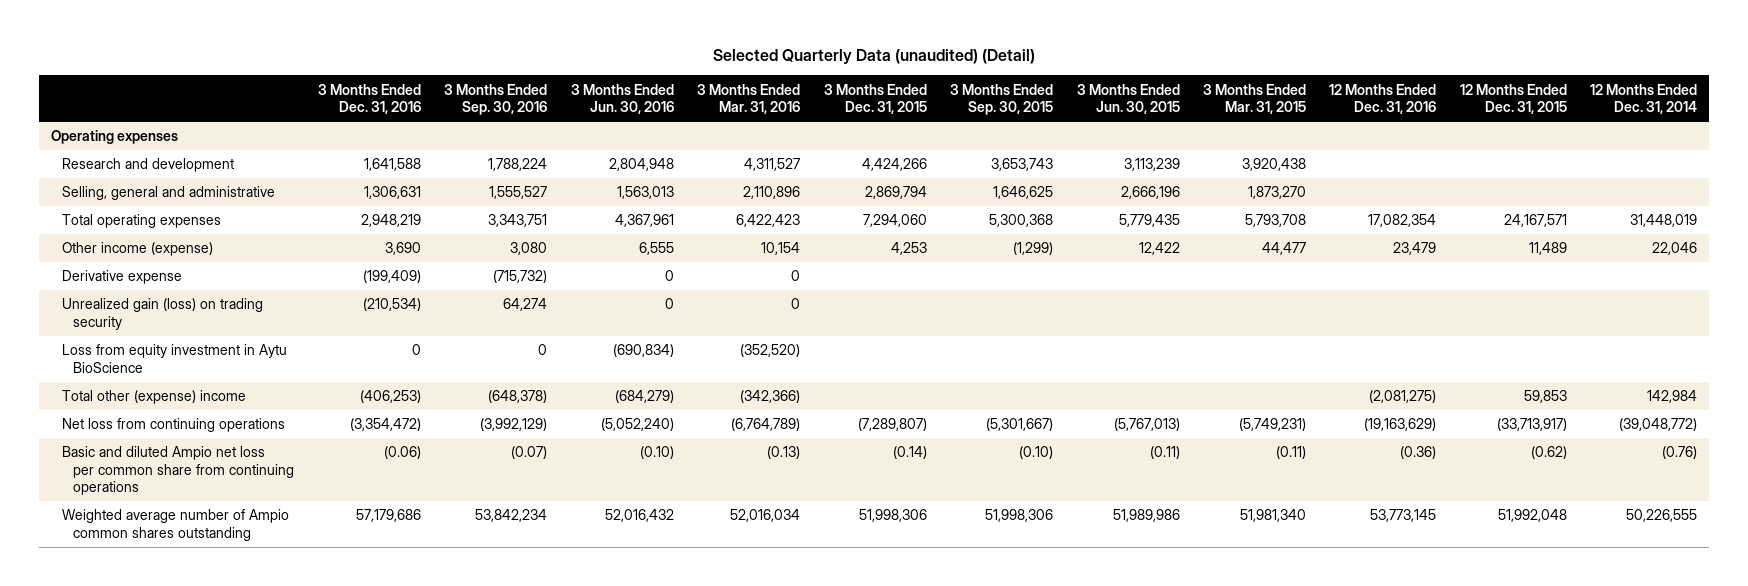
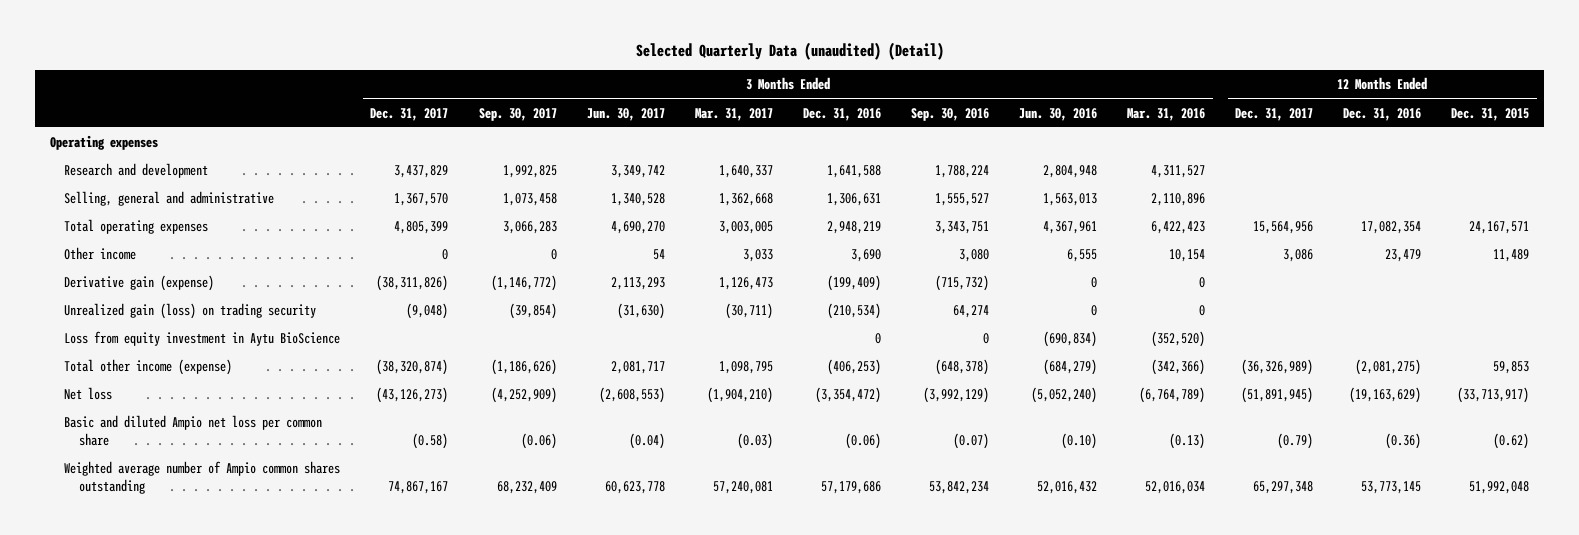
- | 3 Months Ended Dec. 31, 2016 | 3 Months Ended Sep. 30, 2016 | 3 Months Ended Jun. 30, 2016 | 3 Months Ended Mar. 31, 2016 | 3 Months Ended Dec. 31, 2015 | 3 Months Ended Sep. 30, 2015 | 3 Months Ended Jun. 30, 2015 | 3 Months Ended Mar. 31, 2015 | 12 Months Ended Dec. 31, 2016 | 12 Months Ended Dec. 31, 2015 | 12 Months Ended Dec. 31, 2014
+ | 3 Months Ended Dec. 31, 2017 | 3 Months Ended Sep. 30, 2017 | 3 Months Ended Jun. 30, 2017 | 3 Months Ended Mar. 31, 2017 | 3 Months Ended Dec. 31, 2016 | 3 Months Ended Sep. 30, 2016 | 3 Months Ended Jun. 30, 2016 | 3 Months Ended Mar. 31, 2016 | 12 Months Ended Dec. 31, 2017 | 12 Months Ended Dec. 31, 2016 | 12 Months Ended Dec. 31, 2015
- Other income (expense) | 3,690 | 3,080 | 6,555 | 10,154 | 4,253 | (1,299) | 12,422 | 44,477 | 23,479 | 11,489 | 22,046
- Derivative expense | (199,409) | (715,732) | 0 | 0 | | | | | | |
+ Other income | 0 | 0 | 54 | 3,033 | 3,690 | 3,080 | 6,555 | 10,154 | 3,086 | 23,479 | 11,489
+ Derivative gain (expense) | (38,311,826) | (1,146,772) | 2,113,293 | 1,126,473 | (199,409) | (715,732) | 0 | 0 | | |
- Total other (expense) income | (406,253) | (648,378) | (684,279) | (342,366) | | | | | (2,081,275) | 59,853 | 142,984
- Net loss from continuing operations | (3,354,472) | (3,992,129) | (5,052,240) | (6,764,789) | (7,289,807) | (5,301,667) | (5,767,013) | (5,749,231) | (19,163,629) | (33,713,917) | (39,048,772)
- Basic and diluted Ampio net loss per common share from continuing operations | (0.06) | (0.07) | (0.10) | (0.13) | (0.14) | (0.10) | (0.11) | (0.11) | (0.36) | (0.62) | (0.76)
+ Total other income (expense) | (38,320,874) | (1,186,626) | 2,081,717 | 1,098,795 | (406,253) | (648,378) | (684,279) | (342,366) | (36,326,989) | (2,081,275) | 59,853
+ Net loss | (43,126,273) | (4,252,909) | (2,608,553) | (1,904,210) | (3,354,472) | (3,992,129) | (5,052,240) | (6,764,789) | (51,891,945) | (19,163,629) | (33,713,917)
+ Basic and diluted Ampio net loss per common share | (0.58) | (0.06) | (0.04) | (0.03) | (0.06) | (0.07) | (0.10) | (0.13) | (0.79) | (0.36) | (0.62)

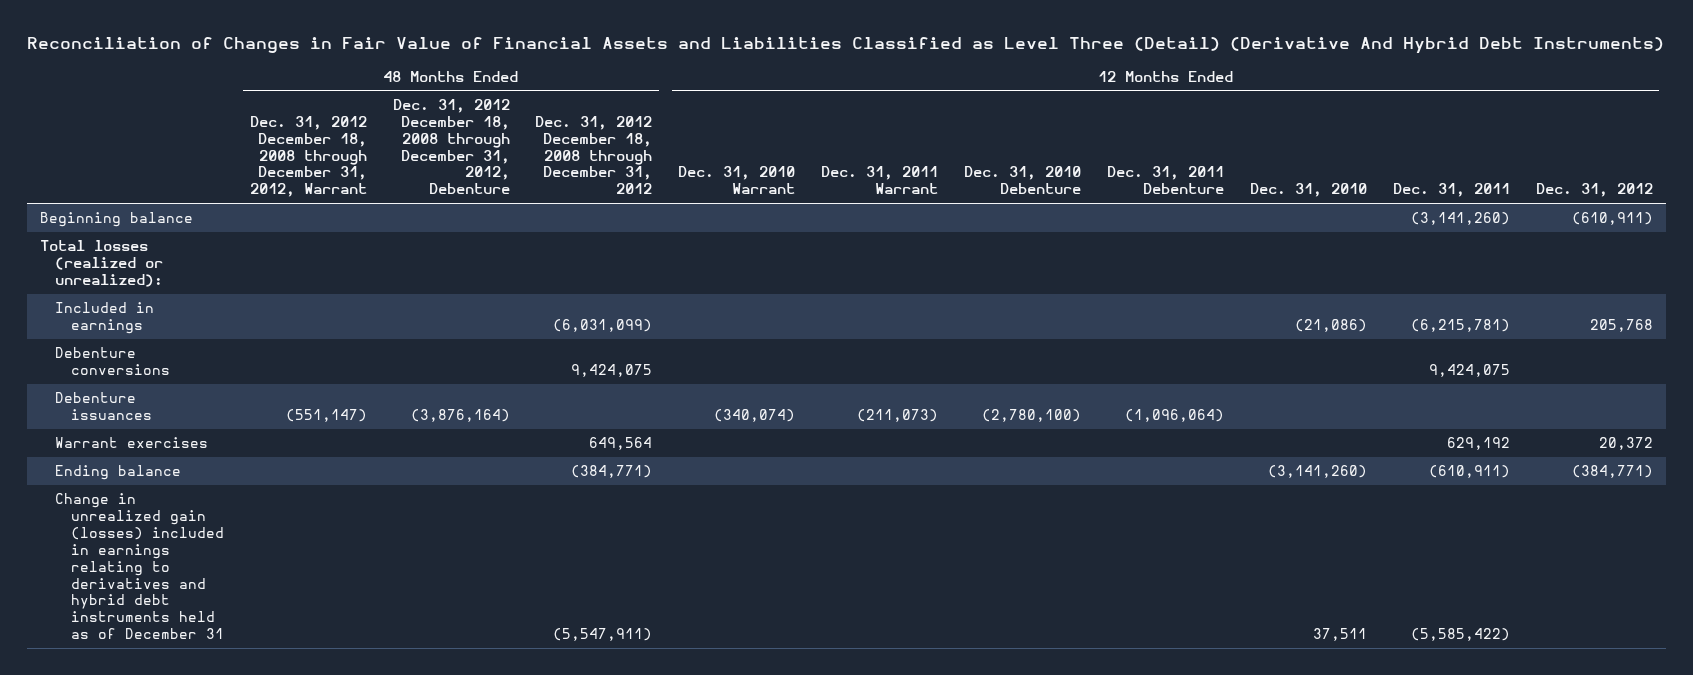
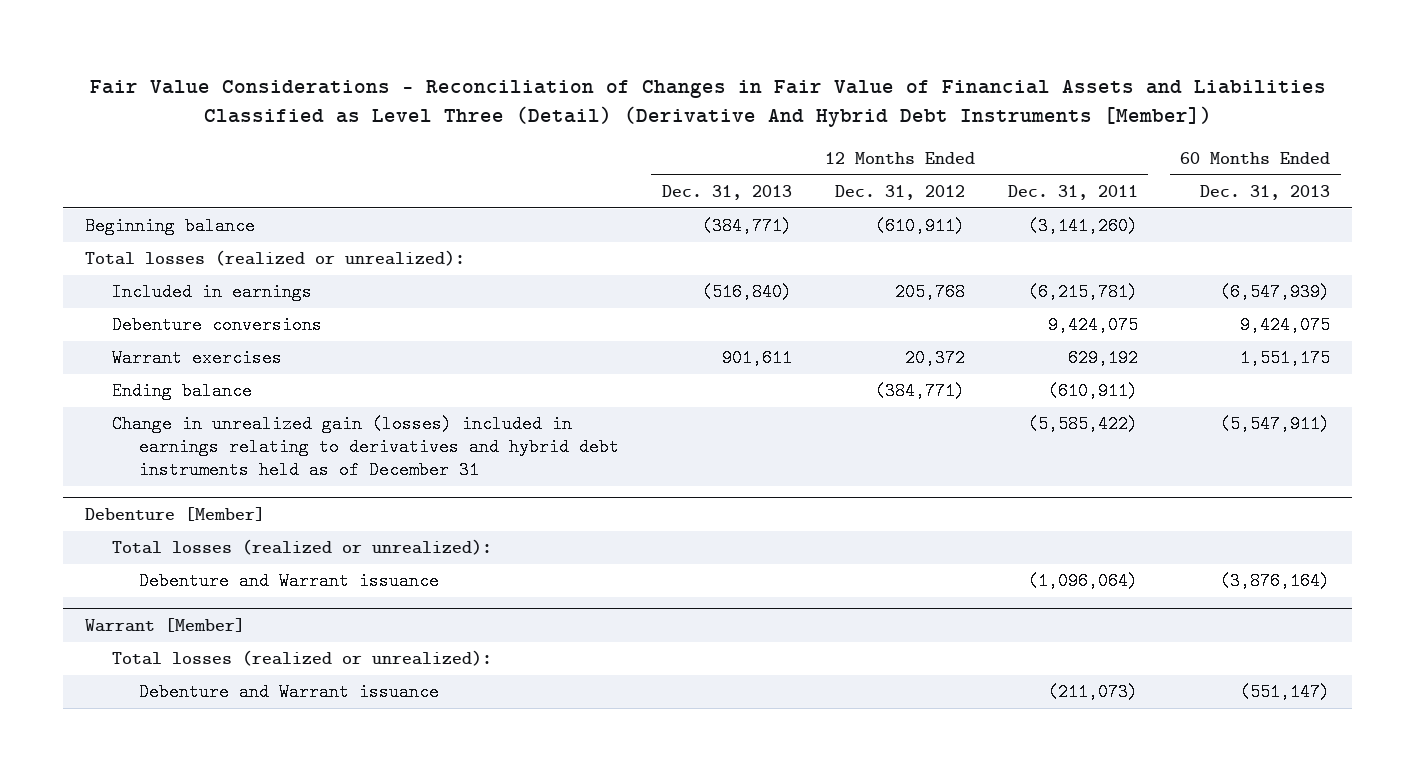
- Reconciliation of Changes in Fair Value of Financial Assets and Liabilities Classified as Level Three (Detail) (Derivative And Hybrid Debt Instruments)
+ Fair Value Considerations - Reconciliation of Changes in Fair Value of Financial Assets and Liabilities Classified as Level Three (Detail) (Derivative And Hybrid Debt Instruments [Member])
- | 48 Months Ended Dec. 31, 2012 December 18, 2008 through December 31, 2012, Warrant | 48 Months Ended Dec. 31, 2012 December 18, 2008 through December 31, 2012, Debenture | 48 Months Ended Dec. 31, 2012 December 18, 2008 through December 31, 2012 | 12 Months Ended Dec. 31, 2010 Warrant | 12 Months Ended Dec. 31, 2011 Warrant | 12 Months Ended Dec. 31, 2010 Debenture | 12 Months Ended Dec. 31, 2011 Debenture | 12 Months Ended Dec. 31, 2010 | 12 Months Ended Dec. 31, 2011 | 12 Months Ended Dec. 31, 2012
+ | 12 Months Ended Dec. 31, 2013 | 12 Months Ended Dec. 31, 2012 | 12 Months Ended Dec. 31, 2011 | 60 Months Ended Dec. 31, 2013
- Debenture issuances | (551,147) | (3,876,164) | | (340,074) | (211,073) | (2,780,100) | (1,096,064) | | |
+ Debenture [Member]
+ Total losses (realized or unrealized):
+ Debenture and Warrant issuance | | | (1,096,064) | (3,876,164)
+ Warrant [Member]
+ Total losses (realized or unrealized):
+ Debenture and Warrant issuance | | | (211,073) | (551,147)

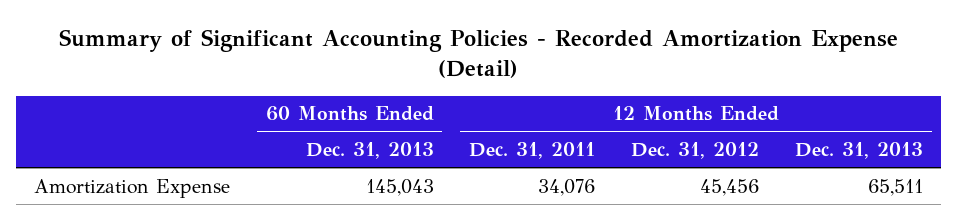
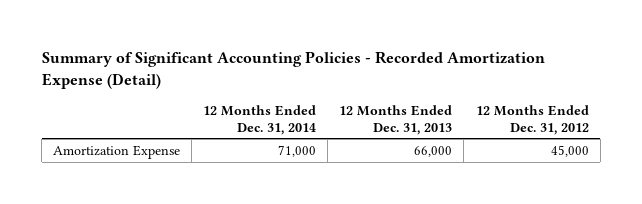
- | 60 Months Ended Dec. 31, 2013 | 12 Months Ended Dec. 31, 2011 | 12 Months Ended Dec. 31, 2012 | 12 Months Ended Dec. 31, 2013
+ | 12 Months Ended Dec. 31, 2014 | 12 Months Ended Dec. 31, 2013 | 12 Months Ended Dec. 31, 2012
- Amortization Expense | 145,043 | 34,076 | 45,456 | 65,511
+ Amortization Expense | 71,000 | 66,000 | 45,000

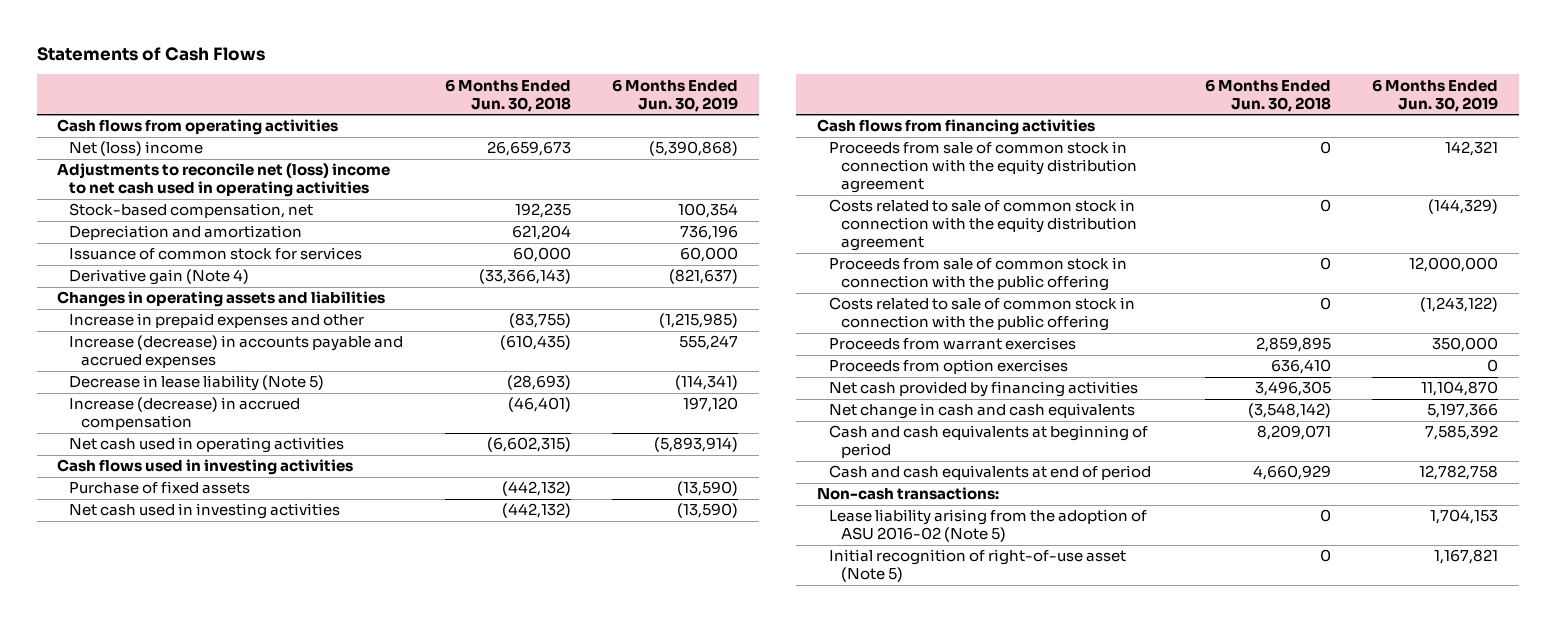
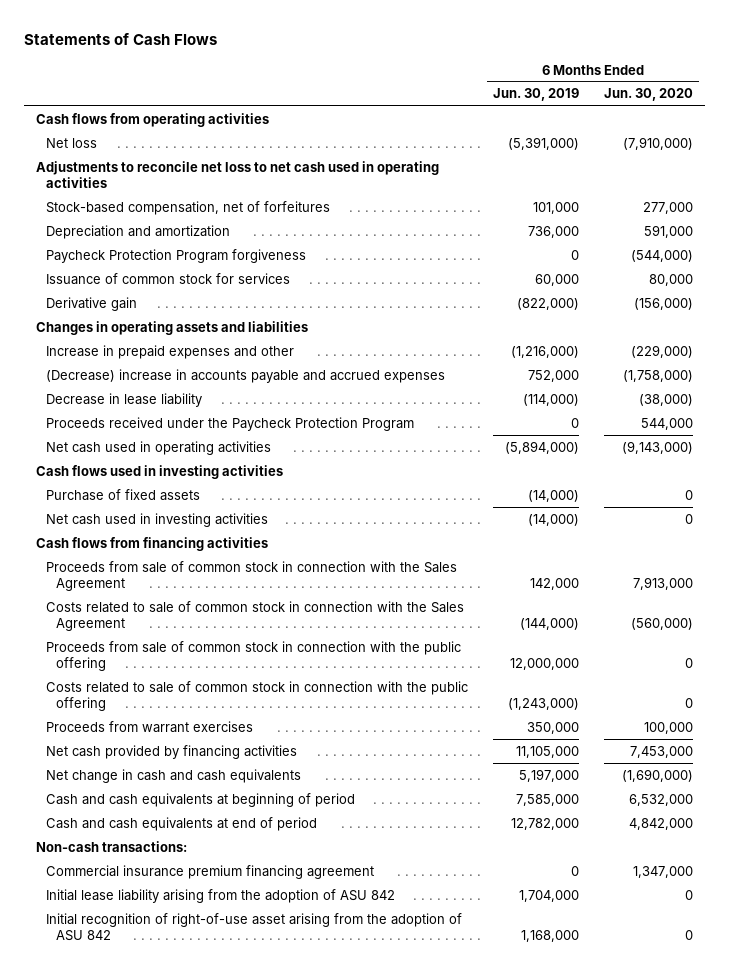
- | 6 Months Ended Jun. 30, 2018 | 6 Months Ended Jun. 30, 2019
+ | 6 Months Ended Jun. 30, 2019 | 6 Months Ended Jun. 30, 2020
- Net (loss) income | 26,659,673 | (5,390,868)
- Adjustments to reconcile net (loss) income to net cash used in operating activities
- Stock-based compensation, net | 192,235 | 100,354
- Depreciation and amortization | 621,204 | 736,196
+ Net loss | (5,391,000) | (7,910,000)
+ Adjustments to reconcile net loss to net cash used in operating activities
+ Stock-based compensation, net of forfeitures | 101,000 | 277,000
+ Depreciation and amortization | 736,000 | 591,000
+ Paycheck Protection Program forgiveness | 0 | (544,000)
- Derivative gain (Note 4) | (33,366,143) | (821,637)
+ Derivative gain | (822,000) | (156,000)
- Increase in prepaid expenses and other | (83,755) | (1,215,985)
- Increase (decrease) in accounts payable and accrued expenses | (610,435) | 555,247
- Decrease in lease liability (Note 5) | (28,693) | (114,341)
- Increase (decrease) in accrued compensation | (46,401) | 197,120
- Net cash used in operating activities | (6,602,315) | (5,893,914)
+ Increase in prepaid expenses and other | (1,216,000) | (229,000)
+ (Decrease) increase in accounts payable and accrued expenses | 752,000 | (1,758,000)
+ Decrease in lease liability | (114,000) | (38,000)
+ Proceeds received under the Paycheck Protection Program | 0 | 544,000
+ Net cash used in operating activities | (5,894,000) | (9,143,000)
- Purchase of fixed assets | (442,132) | (13,590)
- Net cash used in investing activities | (442,132) | (13,590)
+ Purchase of fixed assets | (14,000) | 0
+ Net cash used in investing activities | (14,000) | 0
- Proceeds from sale of common stock in connection with the equity distribution agreement | 0 | 142,321
- Costs related to sale of common stock in connection with the equity distribution agreement | 0 | (144,329)
+ Proceeds from sale of common stock in connection with the Sales Agreement | 142,000 | 7,913,000
+ Costs related to sale of common stock in connection with the Sales Agreement | (144,000) | (560,000)
- Costs related to sale of common stock in connection with the public offering | 0 | (1,243,122)
+ Costs related to sale of common stock in connection with the public offering | (1,243,000) | 0
- Proceeds from option exercises | 636,410 | 0
- Net cash provided by financing activities | 3,496,305 | 11,104,870
- Net change in cash and cash equivalents | (3,548,142) | 5,197,366
- Cash and cash equivalents at beginning of period | 8,209,071 | 7,585,392
- Cash and cash equivalents at end of period | 4,660,929 | 12,782,758
+ Net cash provided by financing activities | 11,105,000 | 7,453,000
+ Net change in cash and cash equivalents | 5,197,000 | (1,690,000)
+ Cash and cash equivalents at beginning of period | 7,585,000 | 6,532,000
+ Cash and cash equivalents at end of period | 12,782,000 | 4,842,000
- Lease liability arising from the adoption of ASU 2016-02 (Note 5) | 0 | 1,704,153
- Initial recognition of right-of-use asset (Note 5) | 0 | 1,167,821
+ Commercial insurance premium financing agreement | 0 | 1,347,000
+ Initial lease liability arising from the adoption of ASU 842 | 1,704,000 | 0
+ Initial recognition of right-of-use asset arising from the adoption of ASU 842 | 1,168,000 | 0

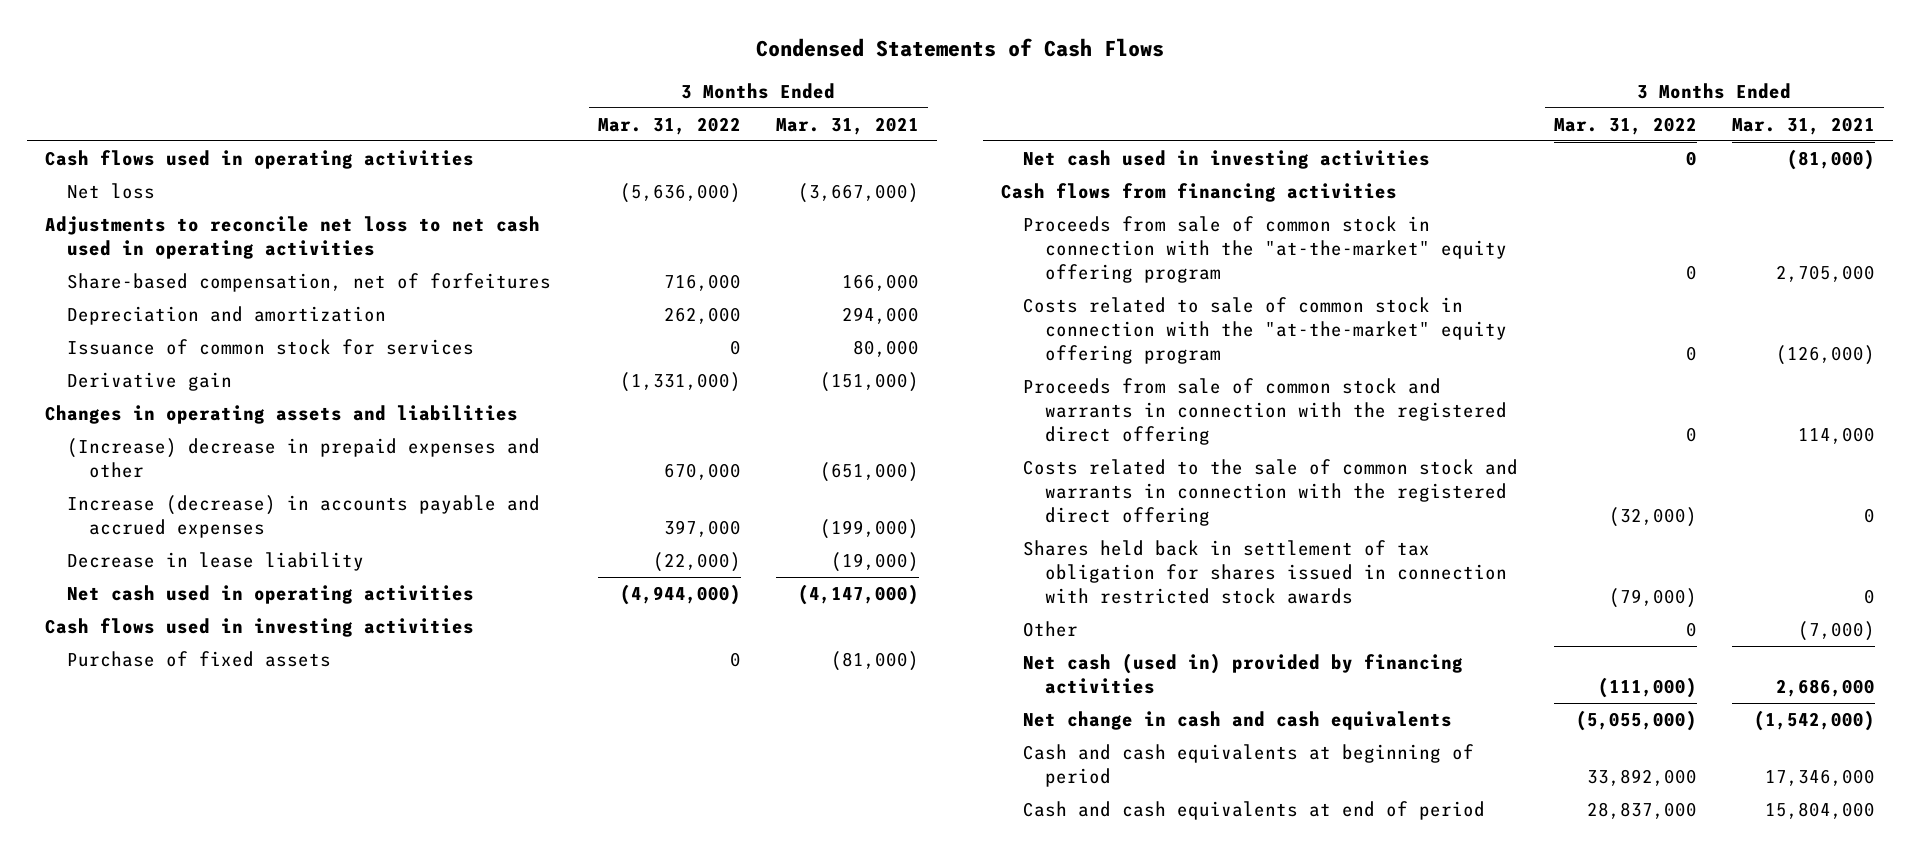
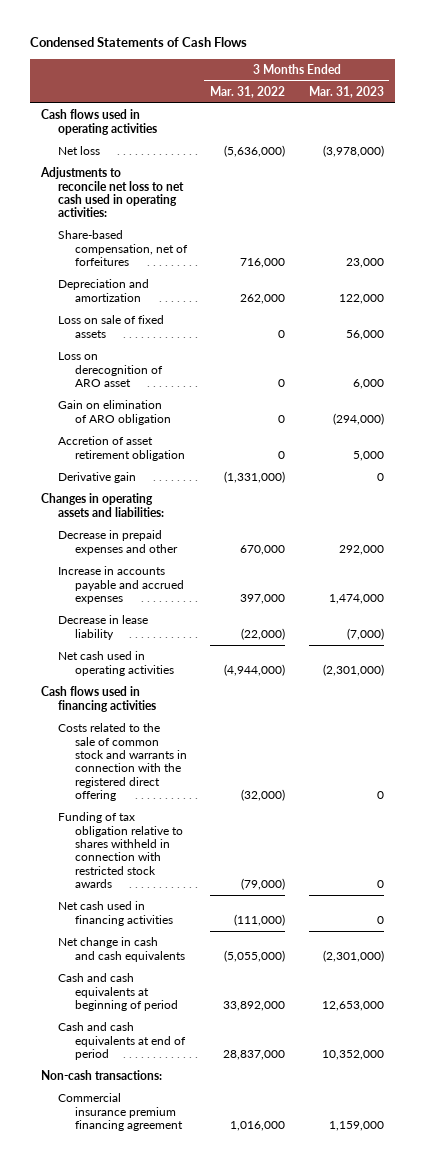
- | 3 Months Ended Mar. 31, 2022 | 3 Months Ended Mar. 31, 2021
+ | 3 Months Ended Mar. 31, 2022 | 3 Months Ended Mar. 31, 2023
- Adjustments to reconcile net loss to net cash used in operating activities
+ Adjustments to reconcile net loss to net cash used in operating activities:
- Issuance of common stock for services | 0 | 80,000
+ Loss on sale of fixed assets | 0 | 56,000
+ Loss on derecognition of ARO asset | 0 | 6,000
+ Gain on elimination of ARO obligation | 0 | (294,000)
+ Accretion of asset retirement obligation | 0 | 5,000
- Changes in operating assets and liabilities
- (Increase) decrease in prepaid expenses and other | 670,000 | (651,000)
- Increase (decrease) in accounts payable and accrued expenses | 397,000 | (199,000)
+ Changes in operating assets and liabilities:
+ Decrease in prepaid expenses and other | 670,000 | 292,000
+ Increase in accounts payable and accrued expenses | 397,000 | 1,474,000
- Cash flows used in investing activities
- Purchase of fixed assets | 0 | (81,000)
- Net cash used in investing activities | 0 | (81,000)
- Cash flows from financing activities
- Proceeds from sale of common stock in connection with the "at-the-market" equity offering program | 0 | 2,705,000
- Costs related to sale of common stock in connection with the "at-the-market" equity offering program | 0 | (126,000)
- Proceeds from sale of common stock and warrants in connection with the registered direct offering | 0 | 114,000
+ Cash flows used in financing activities
- Shares held back in settlement of tax obligation for shares issued in connection with restricted stock awards | (79,000) | 0
- Other | 0 | (7,000)
- Net cash (used in) provided by financing activities | (111,000) | 2,686,000
+ Funding of tax obligation relative to shares withheld in connection with restricted stock awards | (79,000) | 0
+ Net cash used in financing activities | (111,000) | 0
+ Non-cash transactions:
+ Commercial insurance premium financing agreement | 1,016,000 | 1,159,000

